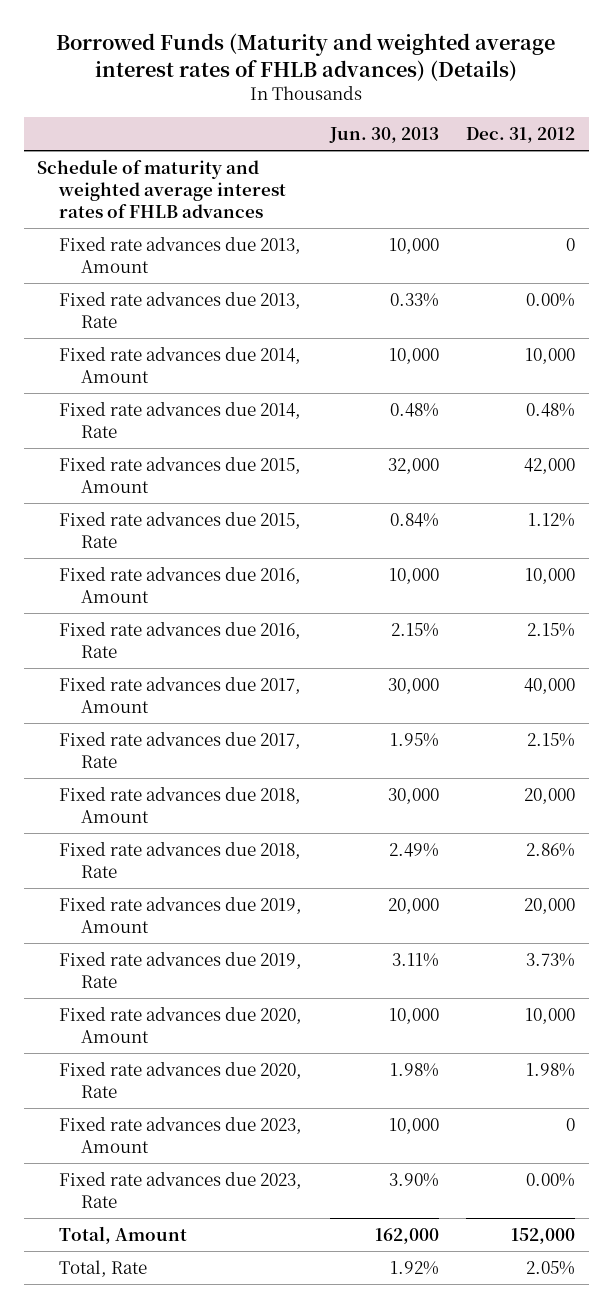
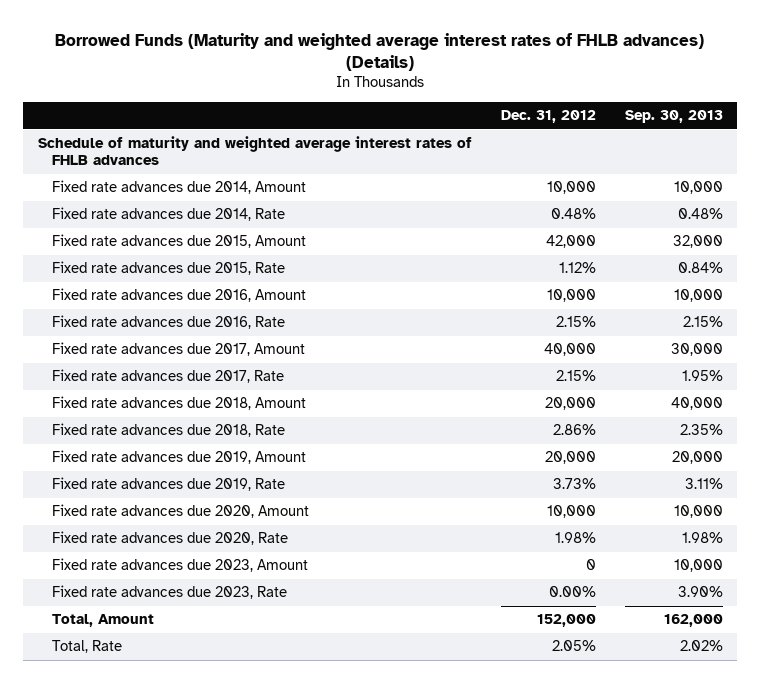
- | Jun. 30, 2013 | Dec. 31, 2012
+ | Dec. 31, 2012 | Sep. 30, 2013
- Fixed rate advances due 2013, Amount | 10,000 | 0
- Fixed rate advances due 2013, Rate | 0.33% | 0.00%

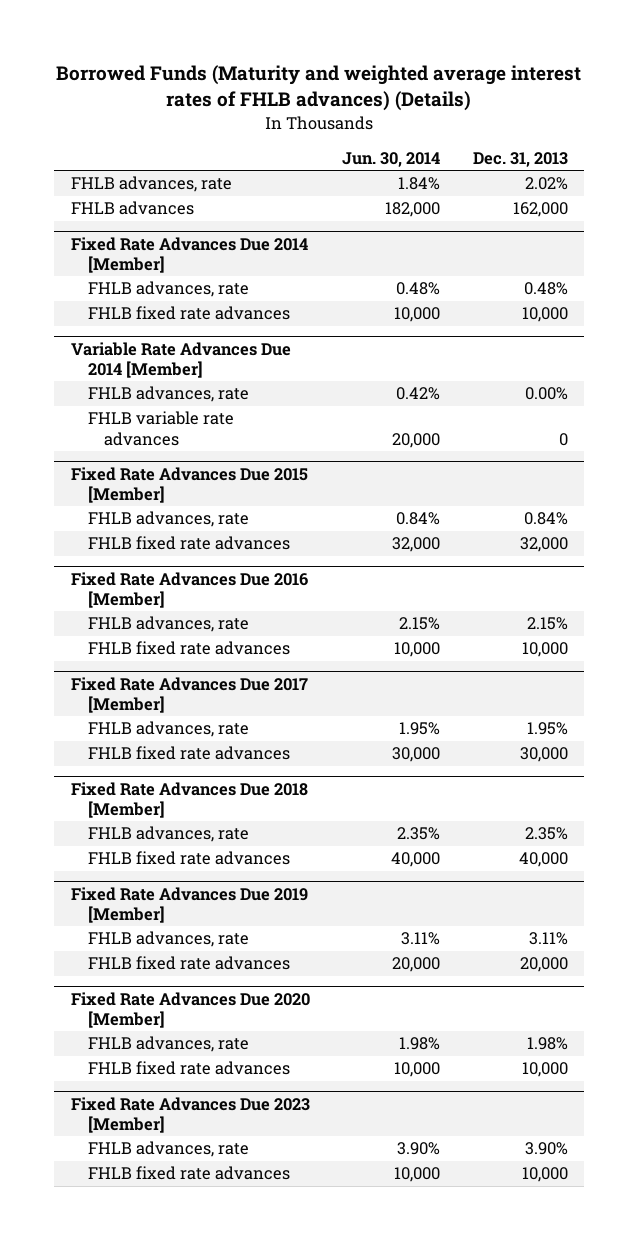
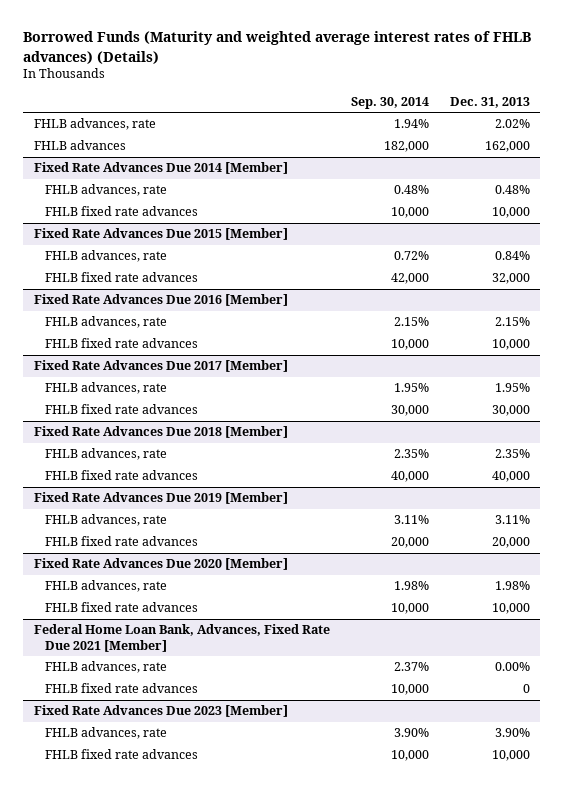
- | Jun. 30, 2014 | Dec. 31, 2013
+ | Sep. 30, 2014 | Dec. 31, 2013
- Variable Rate Advances Due 2014 [Member]
- FHLB advances, rate | 0.42% | 0.00%
- FHLB variable rate advances | 20,000 | 0
+ Federal Home Loan Bank, Advances, Fixed Rate Due 2021 [Member]
+ FHLB advances, rate | 2.37% | 0.00%
+ FHLB fixed rate advances | 10,000 | 0

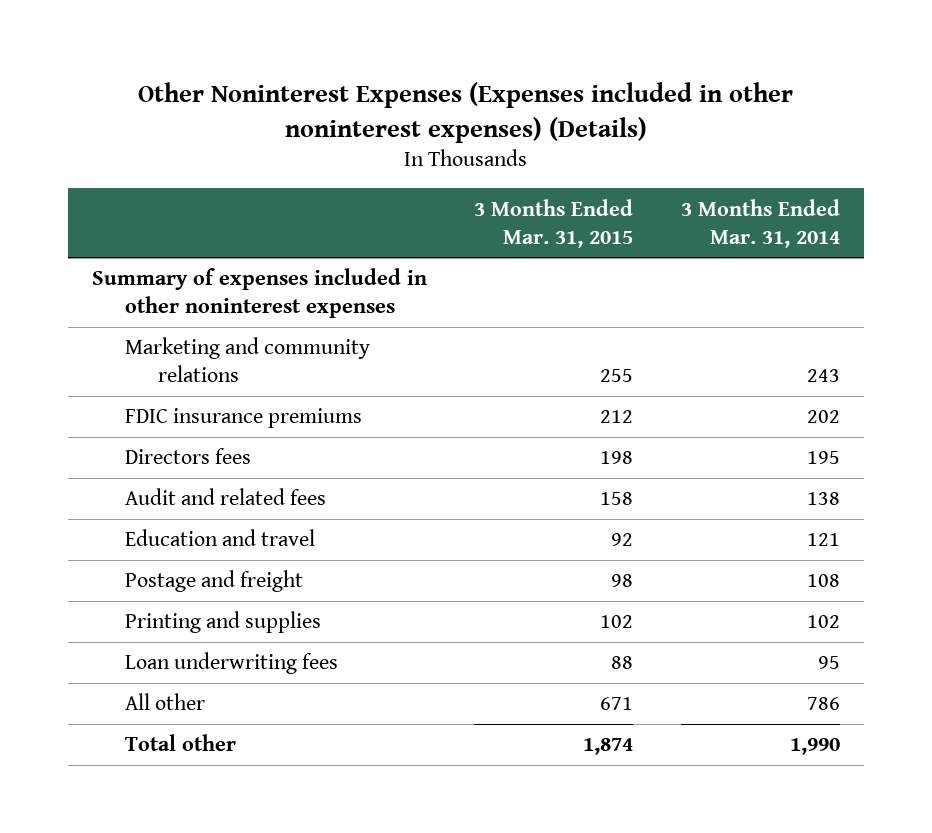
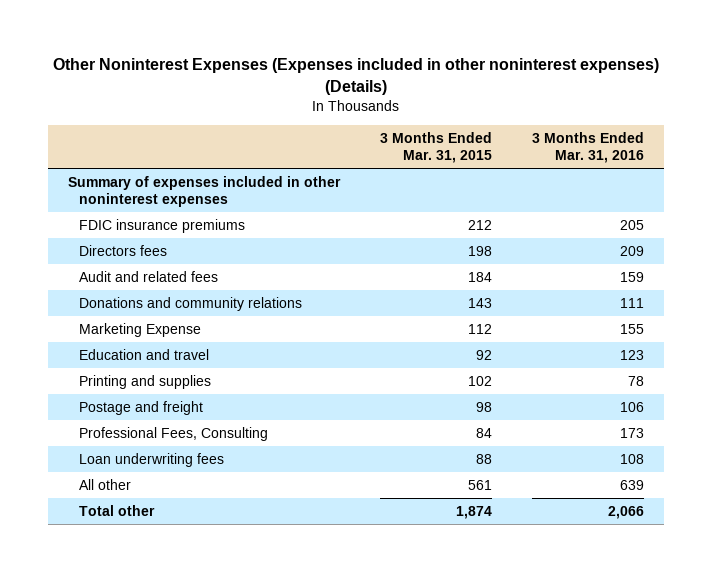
- | 3 Months Ended Mar. 31, 2015 | 3 Months Ended Mar. 31, 2014
+ | 3 Months Ended Mar. 31, 2015 | 3 Months Ended Mar. 31, 2016
- Marketing and community relations | 255 | 243
- Audit and related fees | 158 | 138
+ Audit and related fees | 184 | 159
+ Donations and community relations | 143 | 111
+ Marketing Expense | 112 | 155
moved down: Postage and freight | 98 | 106
+ Professional Fees, Consulting | 84 | 173
- All other | 671 | 786
+ All other | 561 | 639

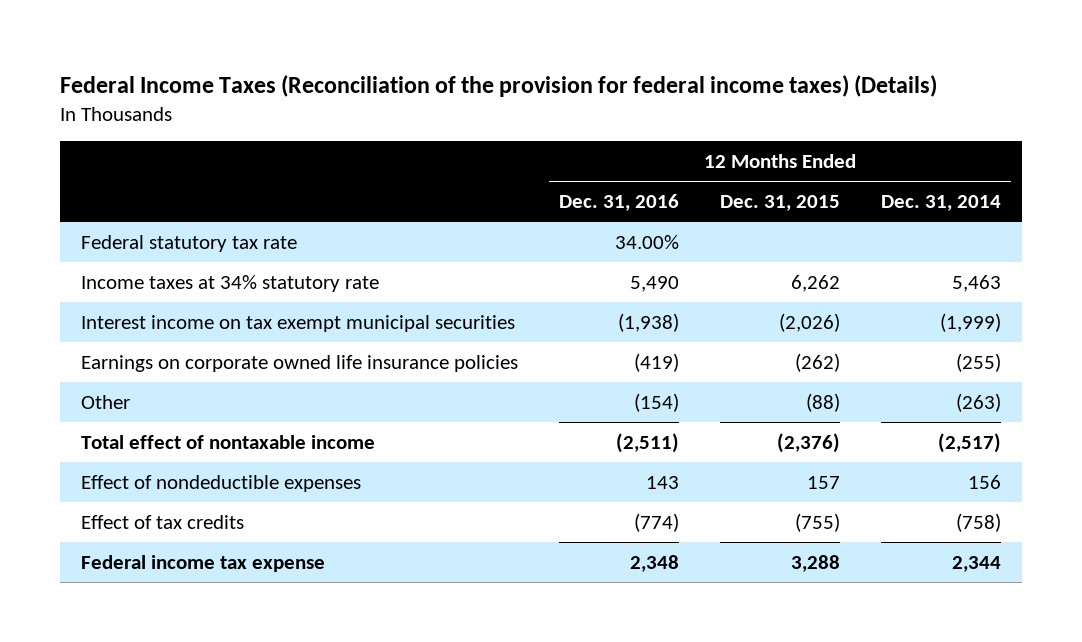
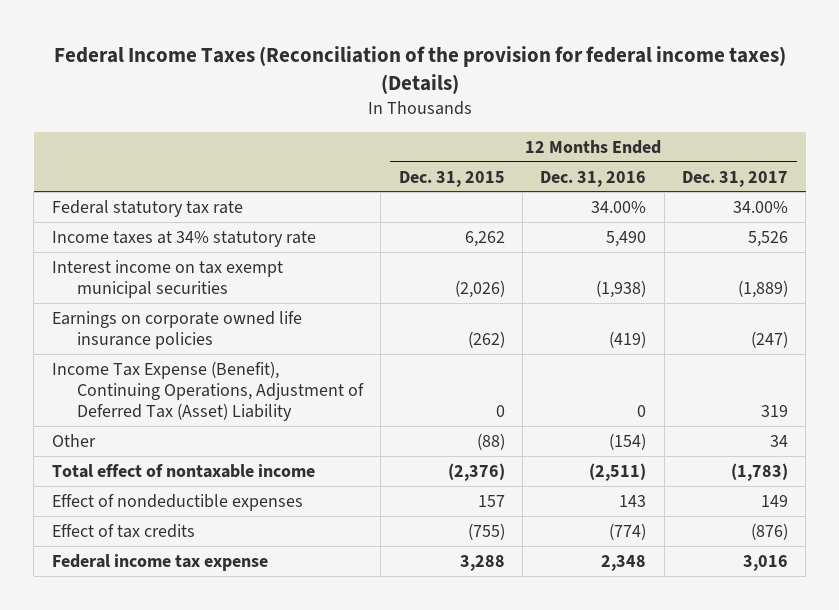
- | 12 Months Ended Dec. 31, 2016 | 12 Months Ended Dec. 31, 2015 | 12 Months Ended Dec. 31, 2014
+ | 12 Months Ended Dec. 31, 2015 | 12 Months Ended Dec. 31, 2016 | 12 Months Ended Dec. 31, 2017
+ Income Tax Expense (Benefit), Continuing Operations, Adjustment of Deferred Tax (Asset) Liability | 0 | 0 | 319

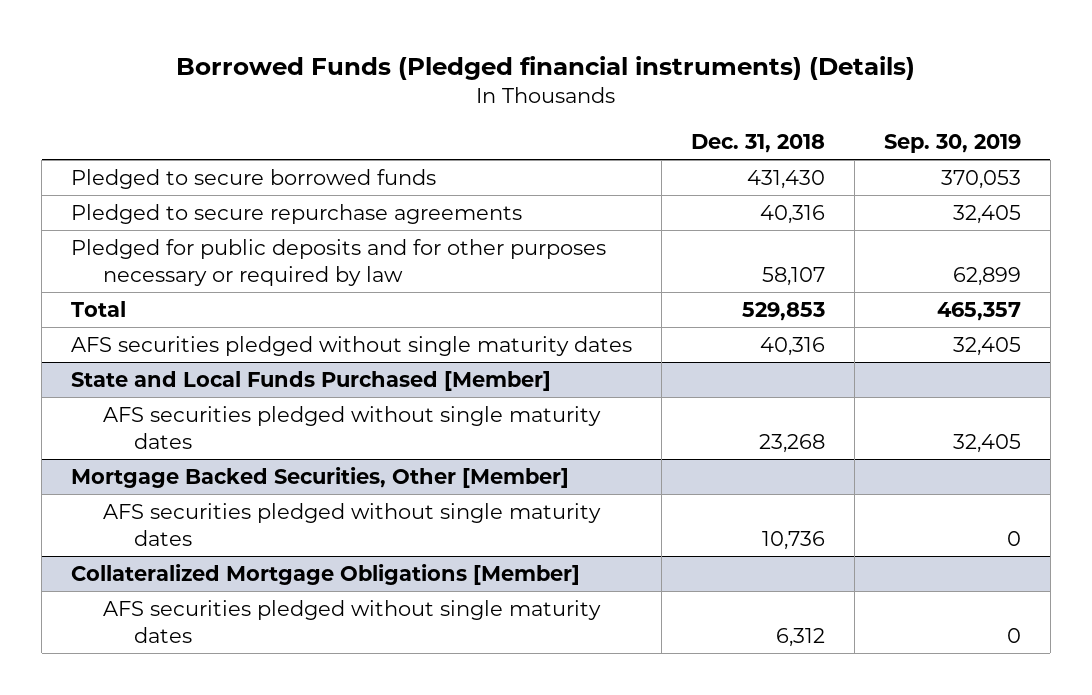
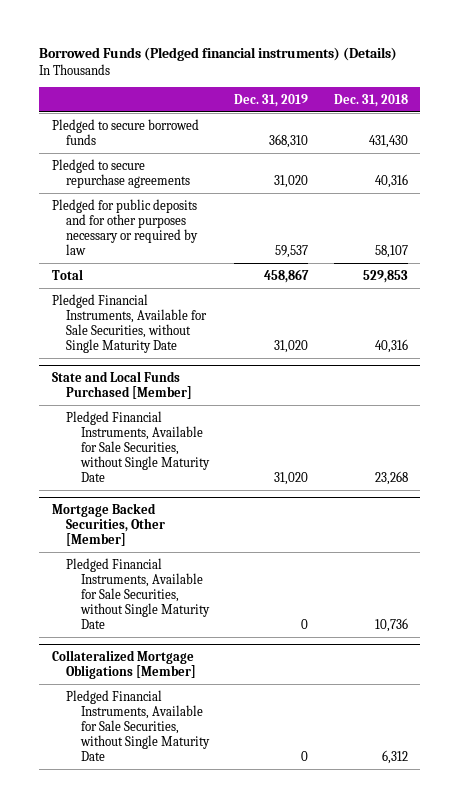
- | Dec. 31, 2018 | Sep. 30, 2019
+ | Dec. 31, 2019 | Dec. 31, 2018
- AFS securities pledged without single maturity dates | 40,316 | 32,405
+ Pledged Financial Instruments, Available for Sale Securities, without Single Maturity Date | 31,020 | 40,316
@ State and Local Funds Purchased [Member]
- AFS securities pledged without single maturity dates | 23,268 | 32,405
+ Pledged Financial Instruments, Available for Sale Securities, without Single Maturity Date | 31,020 | 23,268
@ Mortgage Backed Securities, Other [Member]
- AFS securities pledged without single maturity dates | 10,736 | 0
+ Pledged Financial Instruments, Available for Sale Securities, without Single Maturity Date | 0 | 10,736
@ Collateralized Mortgage Obligations [Member]
- AFS securities pledged without single maturity dates | 6,312 | 0
+ Pledged Financial Instruments, Available for Sale Securities, without Single Maturity Date | 0 | 6,312

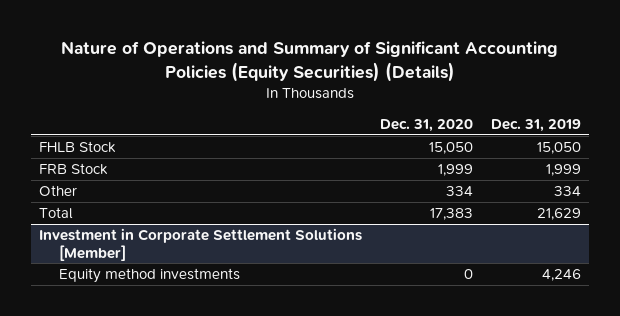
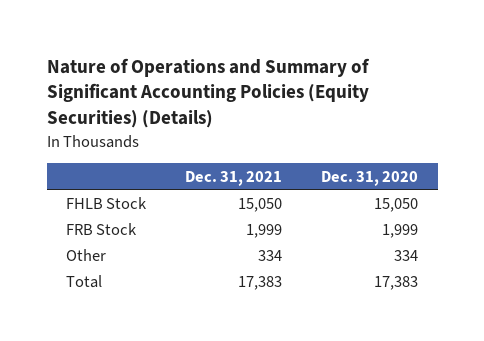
- | Dec. 31, 2020 | Dec. 31, 2019
+ | Dec. 31, 2021 | Dec. 31, 2020
- Investment in Corporate Settlement Solutions [Member]
- Equity method investments | 0 | 4,246

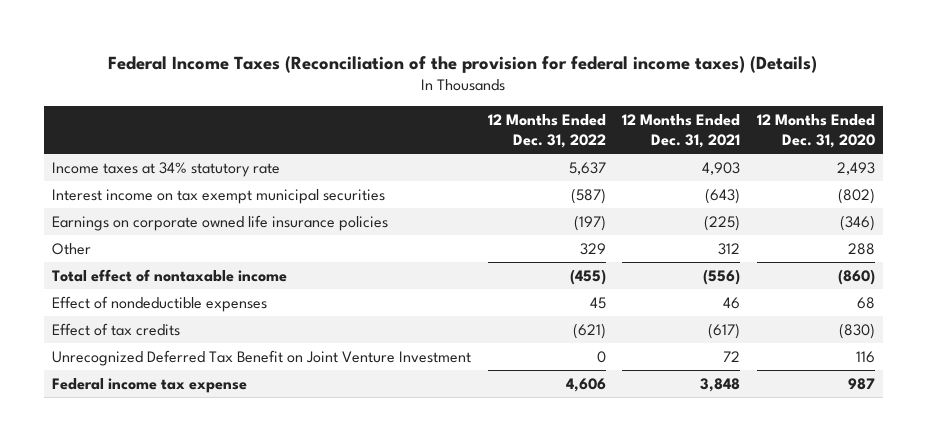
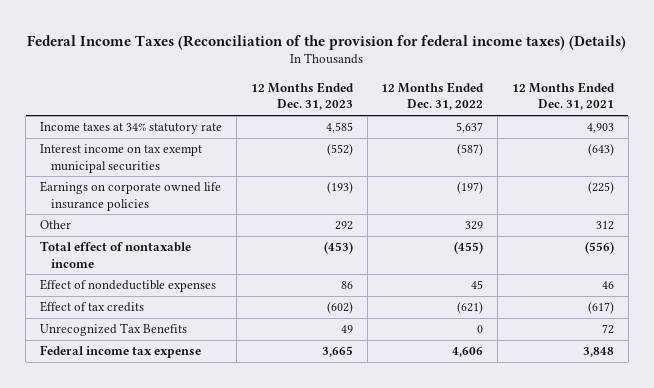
- | 12 Months Ended Dec. 31, 2022 | 12 Months Ended Dec. 31, 2021 | 12 Months Ended Dec. 31, 2020
+ | 12 Months Ended Dec. 31, 2023 | 12 Months Ended Dec. 31, 2022 | 12 Months Ended Dec. 31, 2021
- Unrecognized Deferred Tax Benefit on Joint Venture Investment | 0 | 72 | 116
+ Unrecognized Tax Benefits | 49 | 0 | 72

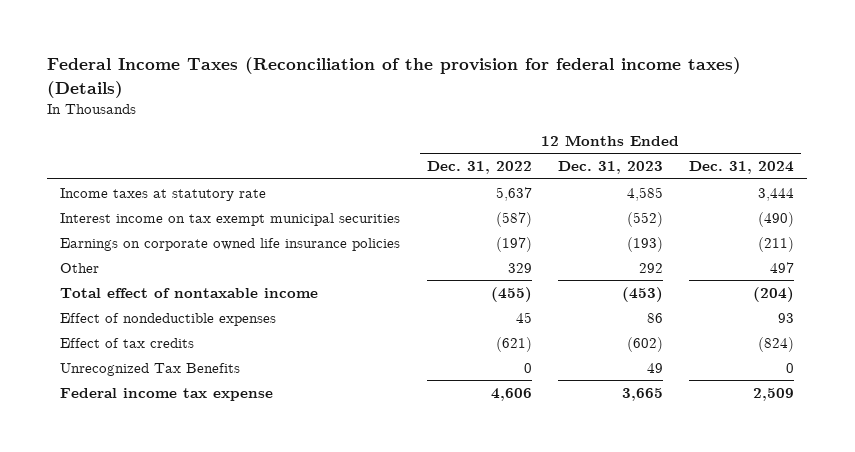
- | 12 Months Ended Dec. 31, 2023 | 12 Months Ended Dec. 31, 2022 | 12 Months Ended Dec. 31, 2021
+ | 12 Months Ended Dec. 31, 2022 | 12 Months Ended Dec. 31, 2023 | 12 Months Ended Dec. 31, 2024
- Income taxes at 34% statutory rate | 4,585 | 5,637 | 4,903
+ Income taxes at statutory rate | 5,637 | 4,585 | 3,444

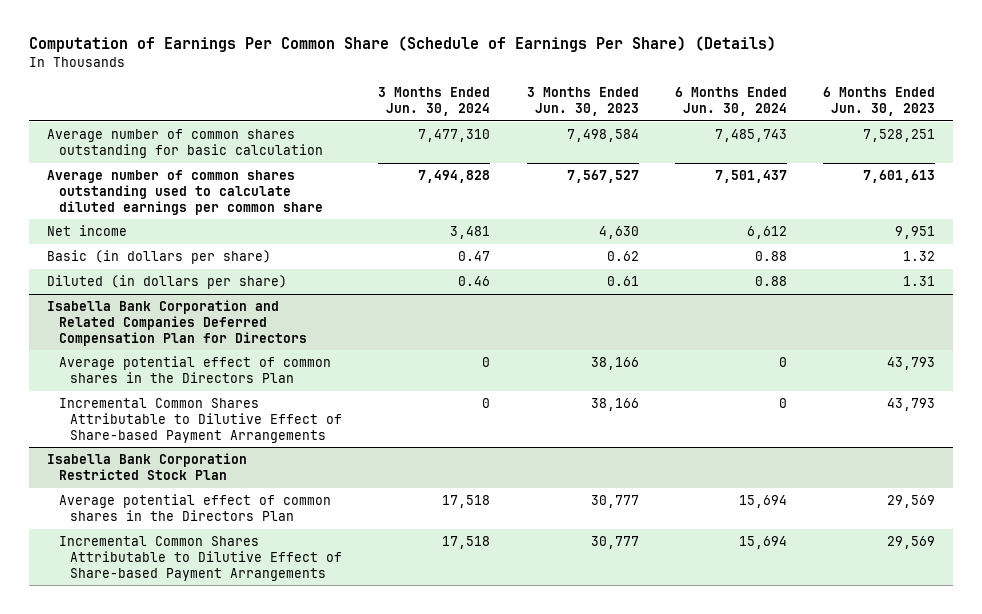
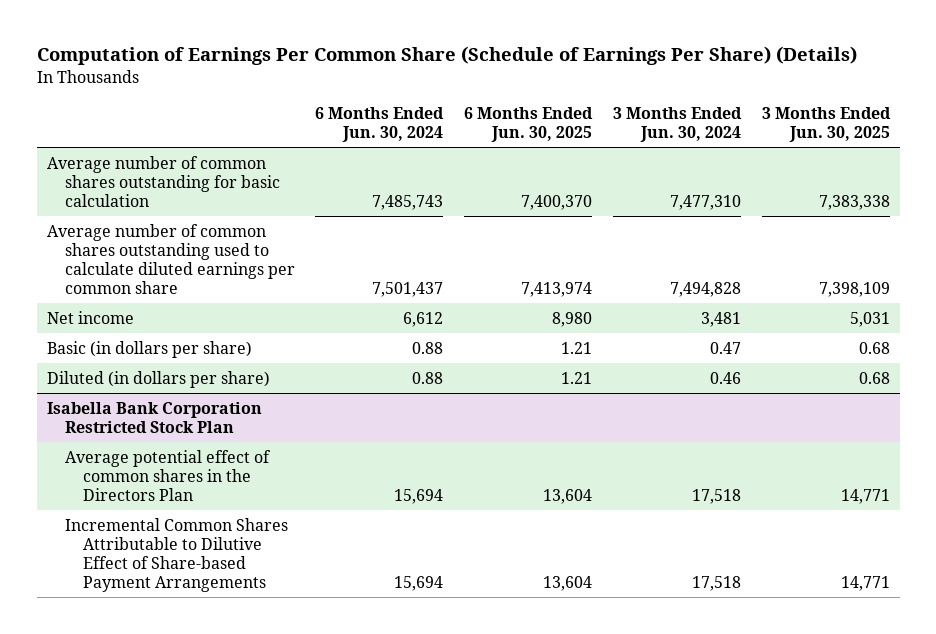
- | 3 Months Ended Jun. 30, 2024 | 3 Months Ended Jun. 30, 2023 | 6 Months Ended Jun. 30, 2024 | 6 Months Ended Jun. 30, 2023
+ | 6 Months Ended Jun. 30, 2024 | 6 Months Ended Jun. 30, 2025 | 3 Months Ended Jun. 30, 2024 | 3 Months Ended Jun. 30, 2025
- Isabella Bank Corporation and Related Companies Deferred Compensation Plan for Directors
- Average potential effect of common shares in the Directors Plan | 0 | 38,166 | 0 | 43,793
- Incremental Common Shares Attributable to Dilutive Effect of Share-based Payment Arrangements | 0 | 38,166 | 0 | 43,793

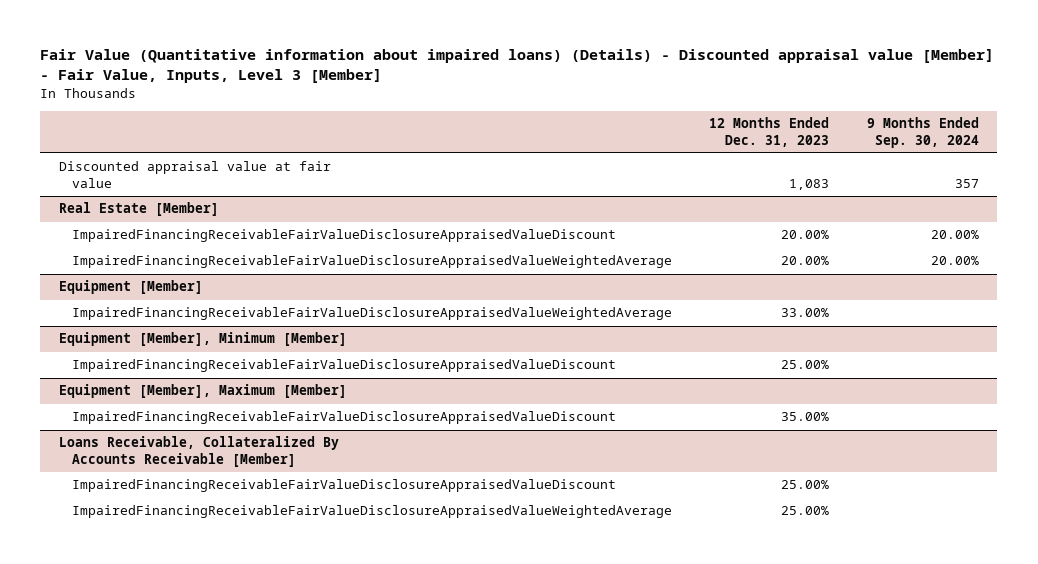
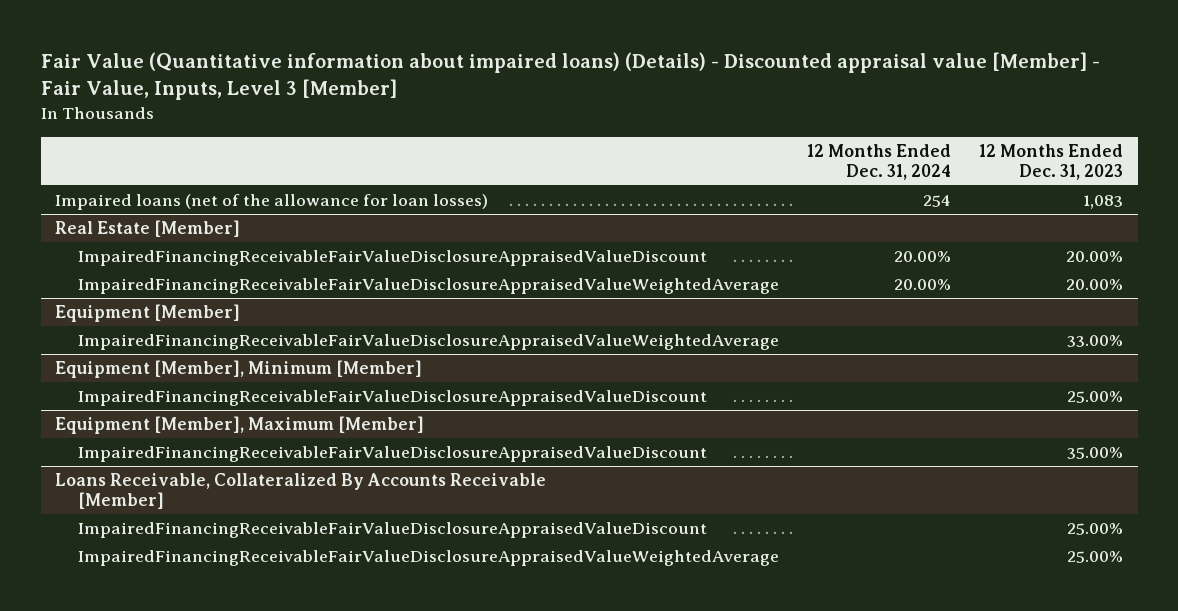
- | 12 Months Ended Dec. 31, 2023 | 9 Months Ended Sep. 30, 2024
+ | 12 Months Ended Dec. 31, 2024 | 12 Months Ended Dec. 31, 2023
- Discounted appraisal value at fair value | 1,083 | 357
+ Impaired loans (net of the allowance for loan losses) | 254 | 1,083

